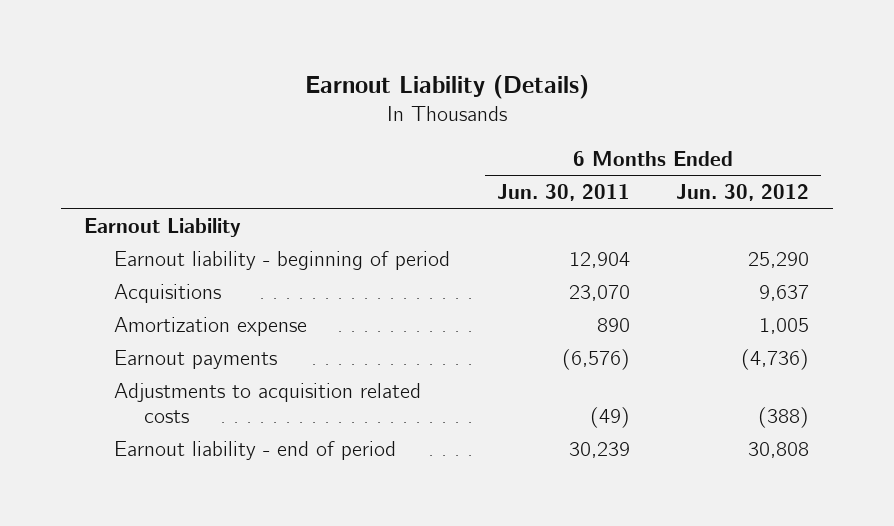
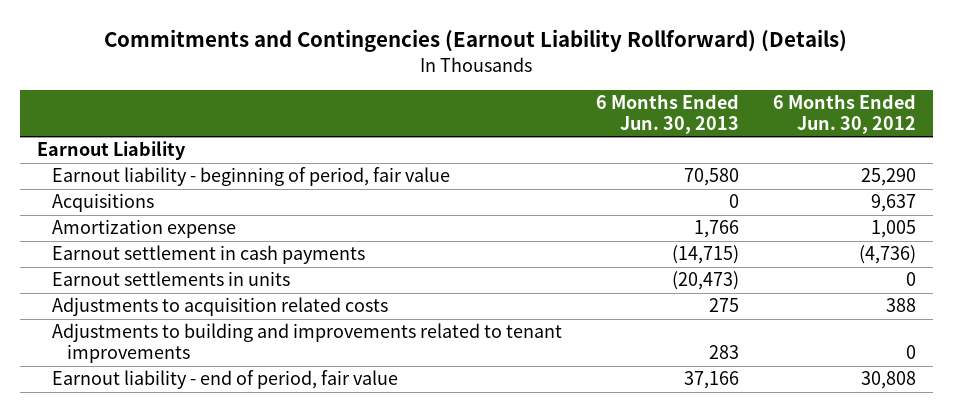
- Earnout Liability (Details)
+ Commitments and Contingencies (Earnout Liability Rollforward) (Details)
- | 6 Months Ended Jun. 30, 2011 | 6 Months Ended Jun. 30, 2012
+ | 6 Months Ended Jun. 30, 2013 | 6 Months Ended Jun. 30, 2012
- Earnout liability - beginning of period | 12,904 | 25,290
+ Earnout liability - beginning of period, fair value | 70,580 | 25,290
- Earnout payments | (6,576) | (4,736)
- Adjustments to acquisition related costs | (49) | (388)
- Earnout liability - end of period | 30,239 | 30,808
+ Earnout settlement in cash payments | (14,715) | (4,736)
+ Earnout settlements in units | (20,473) | 0
+ Adjustments to acquisition related costs | 275 | 388
+ Adjustments to building and improvements related to tenant improvements | 283 | 0
+ Earnout liability - end of period, fair value | 37,166 | 30,808

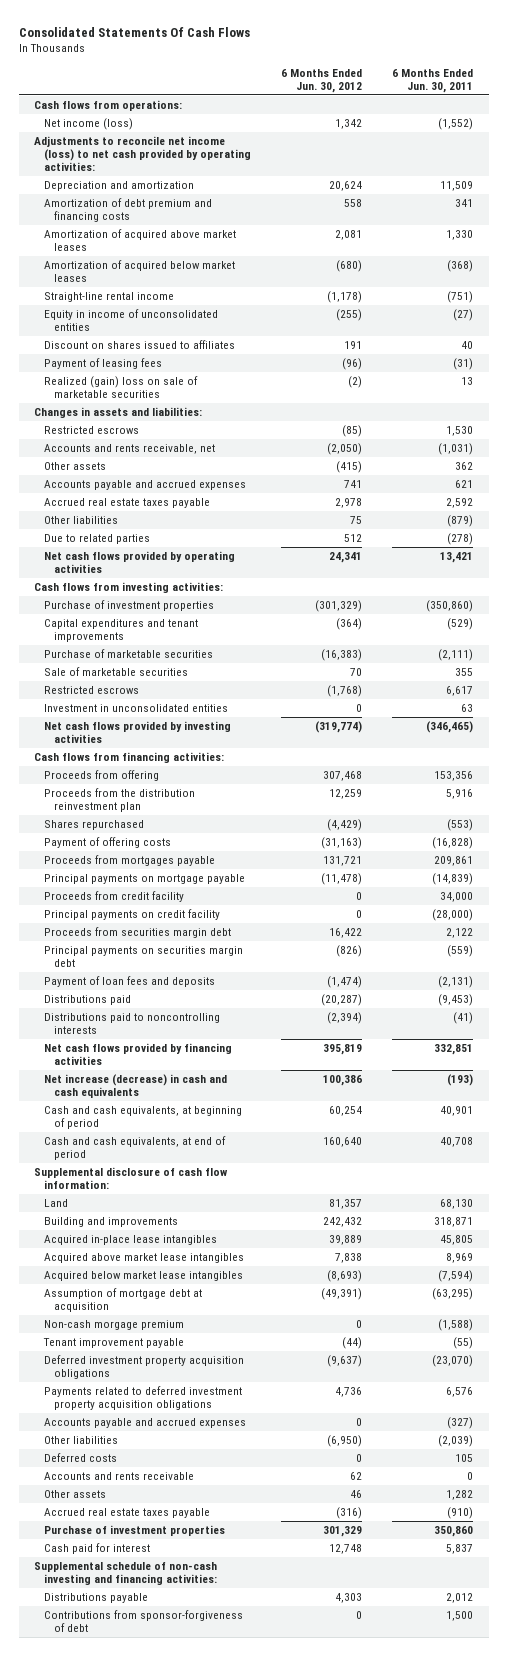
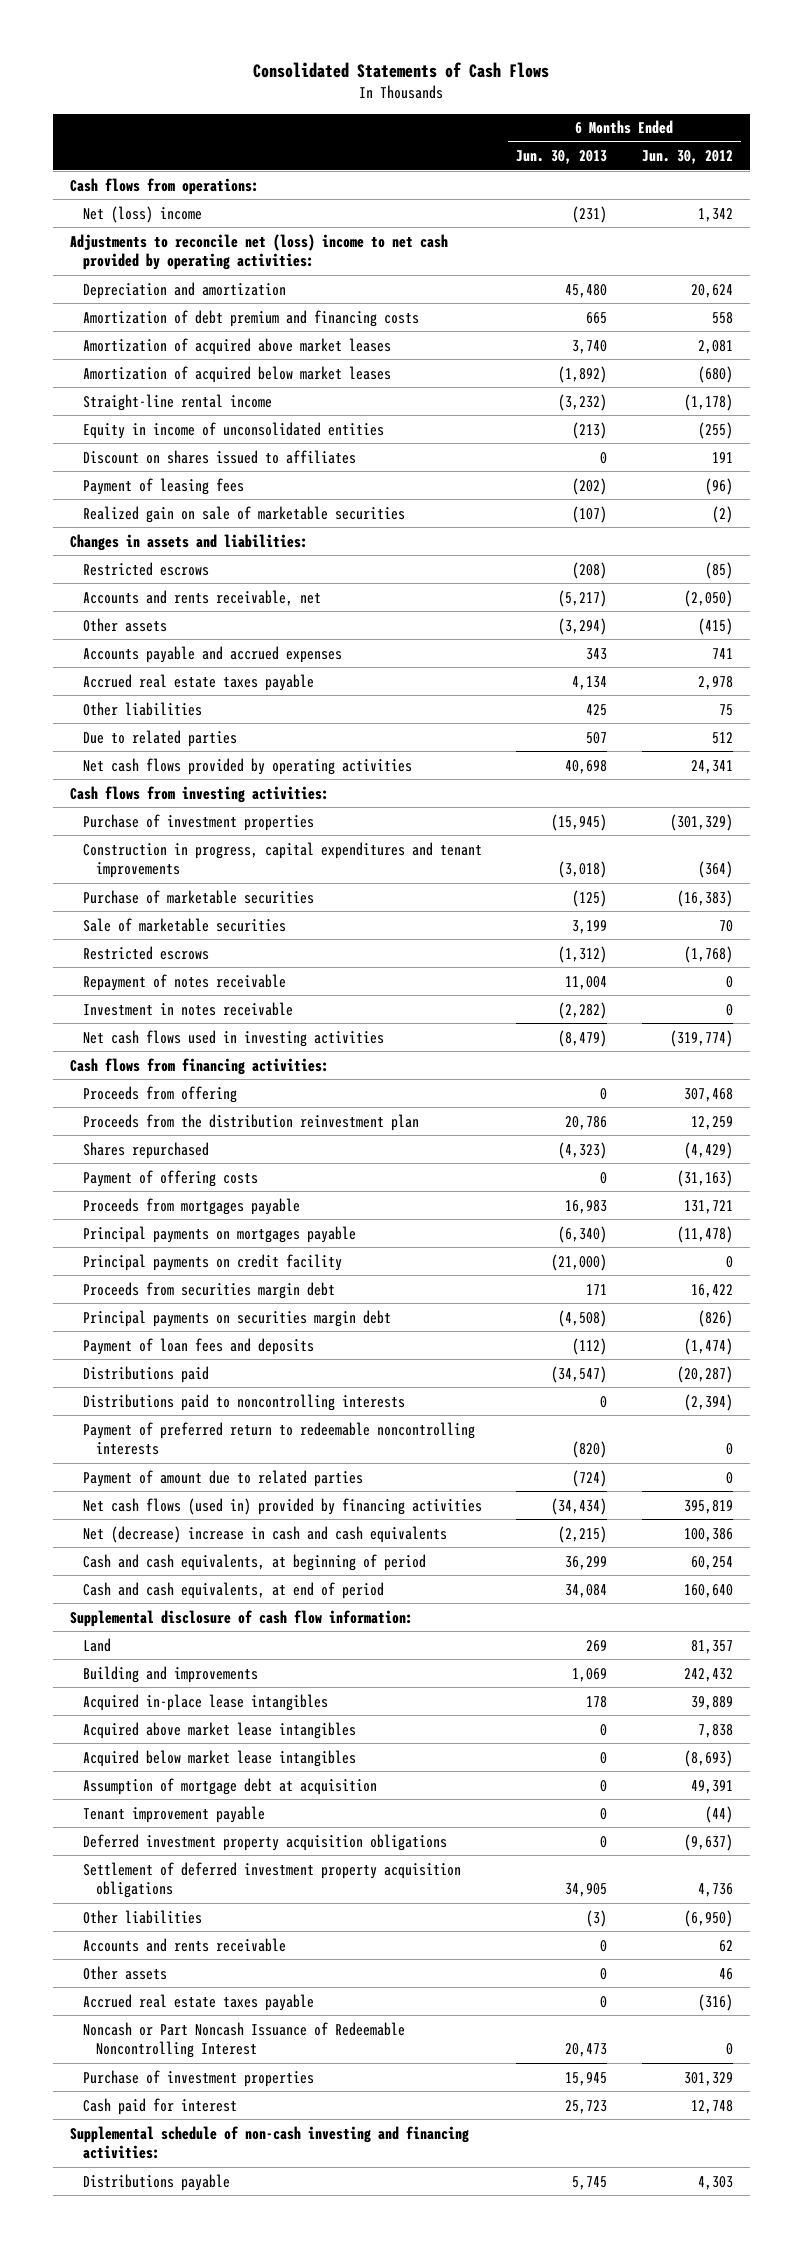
- Consolidated Statements Of Cash Flows
+ Consolidated Statements of Cash Flows
- | 6 Months Ended Jun. 30, 2012 | 6 Months Ended Jun. 30, 2011
+ | 6 Months Ended Jun. 30, 2013 | 6 Months Ended Jun. 30, 2012
- Net income (loss) | 1,342 | (1,552)
- Adjustments to reconcile net income (loss) to net cash provided by operating activities:
+ Net (loss) income | (231) | 1,342
+ Adjustments to reconcile net (loss) income to net cash provided by operating activities:
- Realized (gain) loss on sale of marketable securities | (2) | 13
+ Realized gain on sale of marketable securities | (107) | (2)
- Capital expenditures and tenant improvements | (364) | (529)
+ Construction in progress, capital expenditures and tenant improvements | (3,018) | (364)
- Investment in unconsolidated entities | 0 | 63
- Net cash flows provided by investing activities | (319,774) | (346,465)
+ Repayment of notes receivable | 11,004 | 0
+ Investment in notes receivable | (2,282) | 0
+ Net cash flows used in investing activities | (8,479) | (319,774)
- Principal payments on mortgage payable | (11,478) | (14,839)
- Proceeds from credit facility | 0 | 34,000
+ Principal payments on mortgages payable | (6,340) | (11,478)
- Net cash flows provided by financing activities | 395,819 | 332,851
- Net increase (decrease) in cash and cash equivalents | 100,386 | (193)
+ Payment of preferred return to redeemable noncontrolling interests | (820) | 0
+ Payment of amount due to related parties | (724) | 0
+ Net cash flows (used in) provided by financing activities | (34,434) | 395,819
+ Net (decrease) increase in cash and cash equivalents | (2,215) | 100,386
- Assumption of mortgage debt at acquisition | (49,391) | (63,295)
- Non-cash morgage premium | 0 | (1,588)
+ Assumption of mortgage debt at acquisition | 0 | 49,391
- Payments related to deferred investment property acquisition obligations | 4,736 | 6,576
- Accounts payable and accrued expenses | 0 | (327)
+ Settlement of deferred investment property acquisition obligations | 34,905 | 4,736
- Deferred costs | 0 | 105
+ Noncash or Part Noncash Issuance of Redeemable Noncontrolling Interest | 20,473 | 0
- Contributions from sponsor-forgiveness of debt | 0 | 1,500

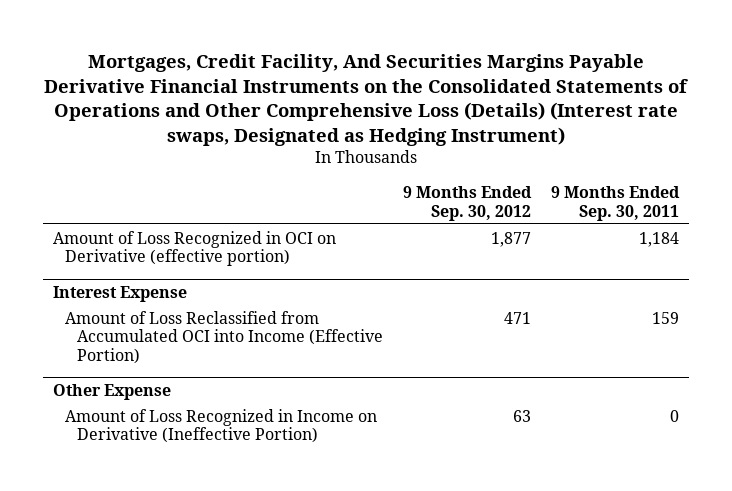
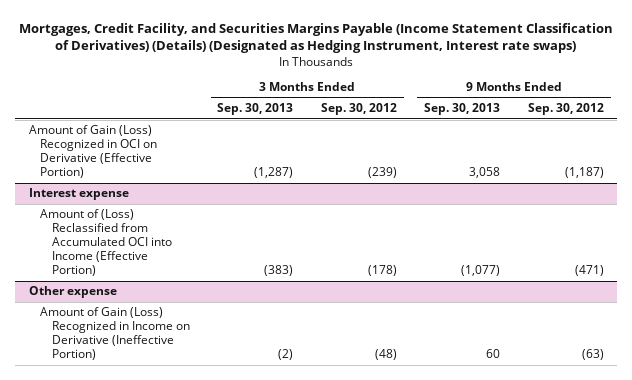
- Mortgages, Credit Facility, And Securities Margins Payable Derivative Financial Instruments on the Consolidated Statements of Operations and Other Comprehensive Loss (Details) (Interest rate swaps, Designated as Hedging Instrument)
+ Mortgages, Credit Facility, and Securities Margins Payable (Income Statement Classification of Derivatives) (Details) (Designated as Hedging Instrument, Interest rate swaps)
- | 9 Months Ended Sep. 30, 2012 | 9 Months Ended Sep. 30, 2011
+ | 3 Months Ended Sep. 30, 2013 | 3 Months Ended Sep. 30, 2012 | 9 Months Ended Sep. 30, 2013 | 9 Months Ended Sep. 30, 2012
- Amount of Loss Recognized in OCI on Derivative (effective portion) | 1,877 | 1,184
- Interest Expense
- Amount of Loss Reclassified from Accumulated OCI into Income (Effective Portion) | 471 | 159
- Other Expense
- Amount of Loss Recognized in Income on Derivative (Ineffective Portion) | 63 | 0
+ Amount of Gain (Loss) Recognized in OCI on Derivative (Effective Portion) | (1,287) | (239) | 3,058 | (1,187)
+ Interest expense
+ Amount of (Loss) Reclassified from Accumulated OCI into Income (Effective Portion) | (383) | (178) | (1,077) | (471)
+ Other expense
+ Amount of Gain (Loss) Recognized in Income on Derivative (Ineffective Portion) | (2) | (48) | 60 | (63)

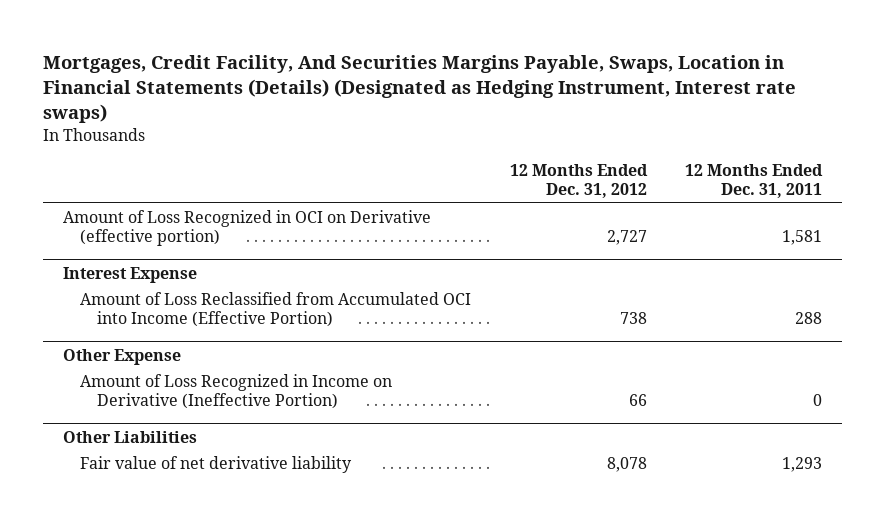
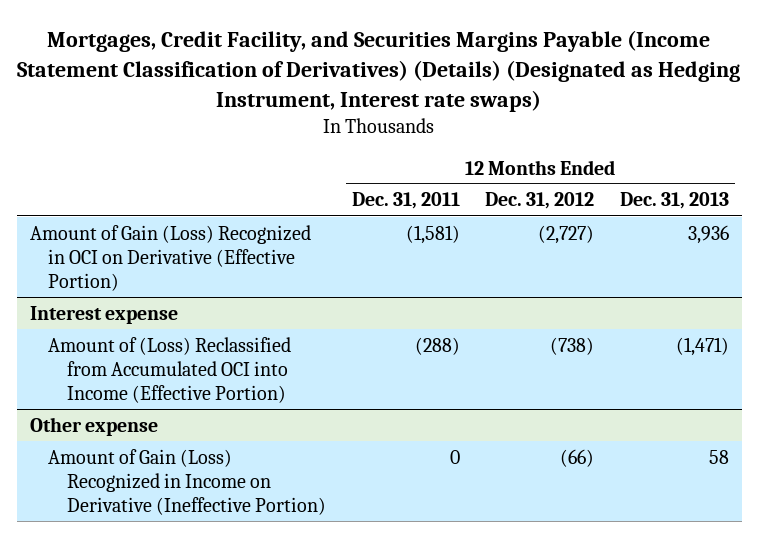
- Mortgages, Credit Facility, And Securities Margins Payable, Swaps, Location in Financial Statements (Details) (Designated as Hedging Instrument, Interest rate swaps)
+ Mortgages, Credit Facility, and Securities Margins Payable (Income Statement Classification of Derivatives) (Details) (Designated as Hedging Instrument, Interest rate swaps)
- | 12 Months Ended Dec. 31, 2012 | 12 Months Ended Dec. 31, 2011
+ | 12 Months Ended Dec. 31, 2011 | 12 Months Ended Dec. 31, 2012 | 12 Months Ended Dec. 31, 2013
- Amount of Loss Recognized in OCI on Derivative (effective portion) | 2,727 | 1,581
- Interest Expense
- Amount of Loss Reclassified from Accumulated OCI into Income (Effective Portion) | 738 | 288
- Other Expense
- Amount of Loss Recognized in Income on Derivative (Ineffective Portion) | 66 | 0
- Other Liabilities
- Fair value of net derivative liability | 8,078 | 1,293
+ Amount of Gain (Loss) Recognized in OCI on Derivative (Effective Portion) | (1,581) | (2,727) | 3,936
+ Interest expense
+ Amount of (Loss) Reclassified from Accumulated OCI into Income (Effective Portion) | (288) | (738) | (1,471)
+ Other expense
+ Amount of Gain (Loss) Recognized in Income on Derivative (Ineffective Portion) | 0 | (66) | 58

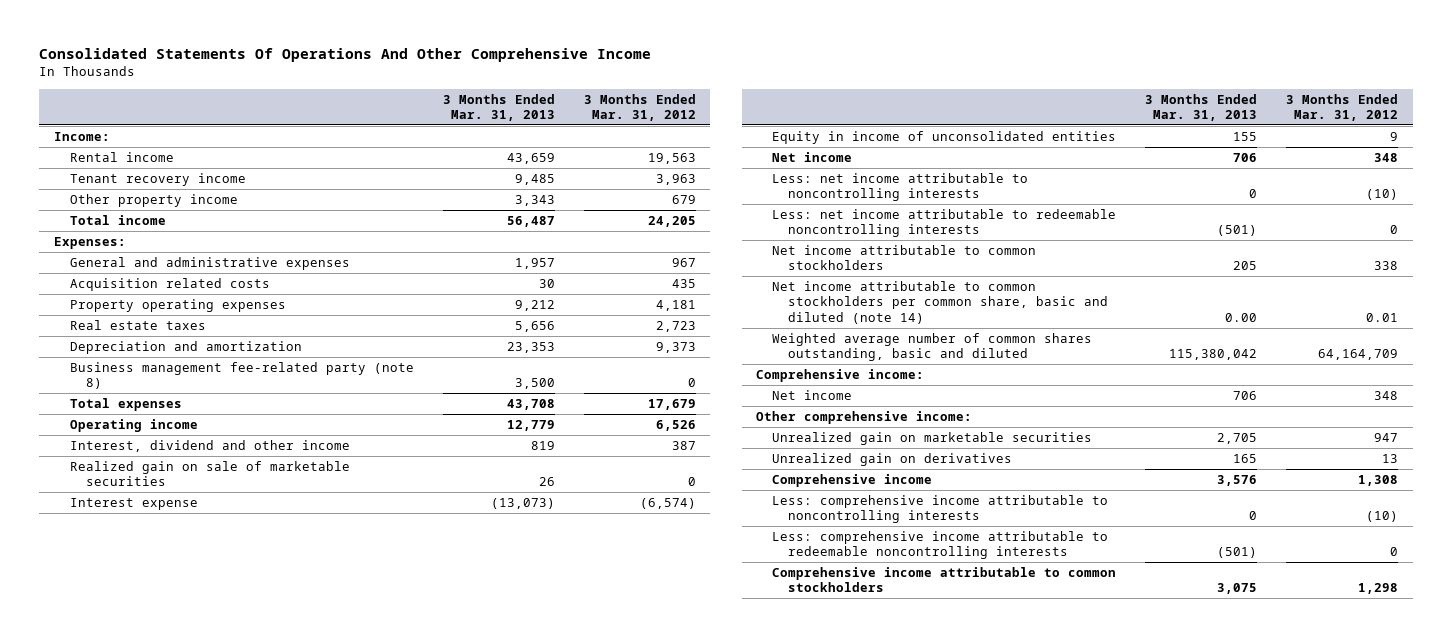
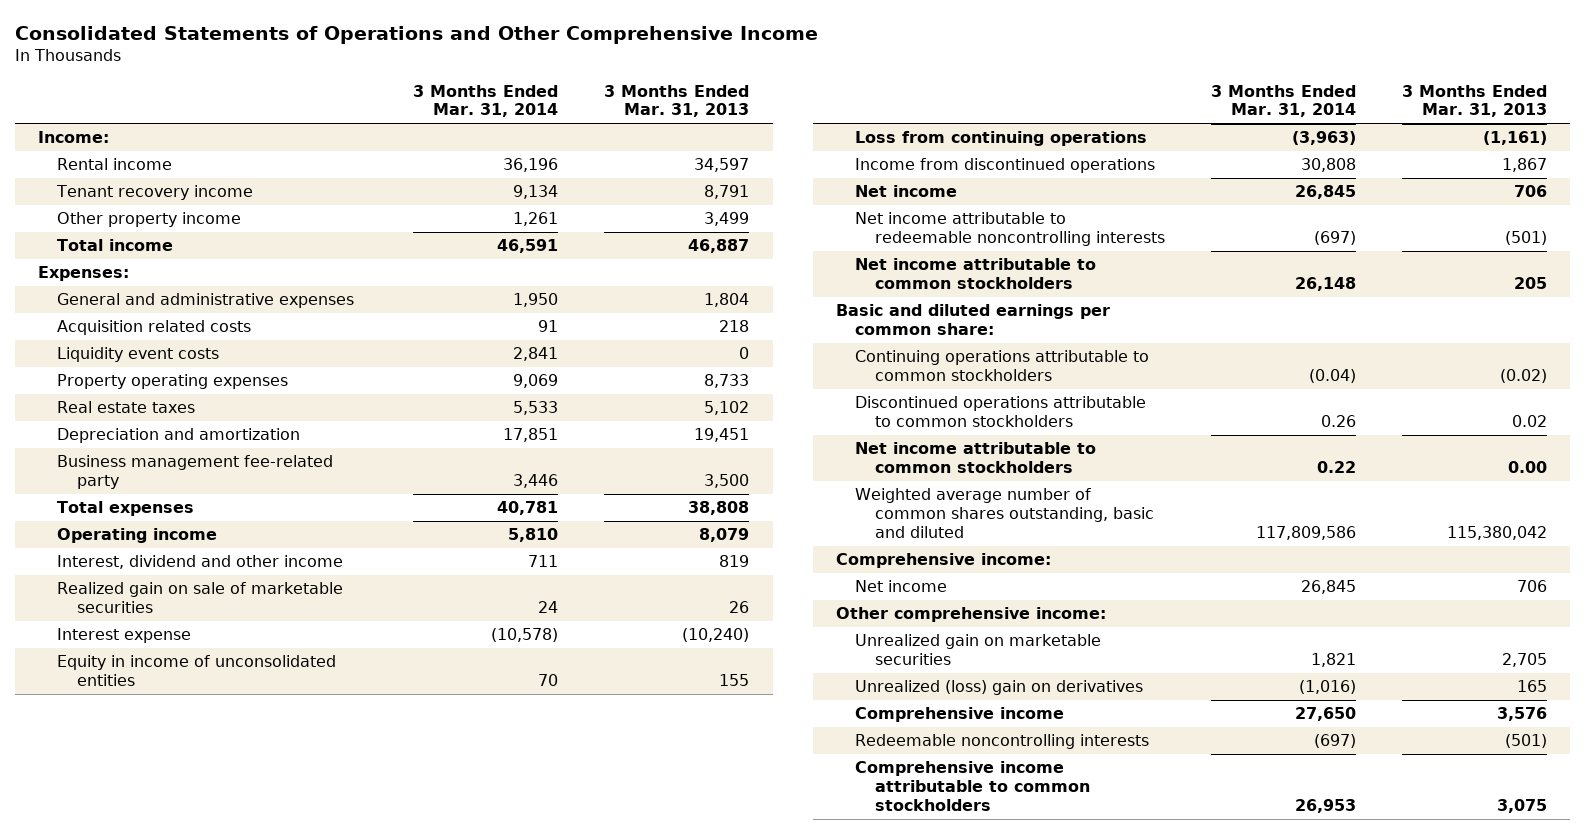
- Consolidated Statements Of Operations And Other Comprehensive Income
+ Consolidated Statements of Operations and Other Comprehensive Income
- | 3 Months Ended Mar. 31, 2013 | 3 Months Ended Mar. 31, 2012
+ | 3 Months Ended Mar. 31, 2014 | 3 Months Ended Mar. 31, 2013
- Rental income | 43,659 | 19,563
- Tenant recovery income | 9,485 | 3,963
- Other property income | 3,343 | 679
- Total income | 56,487 | 24,205
+ Rental income | 36,196 | 34,597
+ Tenant recovery income | 9,134 | 8,791
+ Other property income | 1,261 | 3,499
+ Total income | 46,591 | 46,887
- General and administrative expenses | 1,957 | 967
- Acquisition related costs | 30 | 435
- Property operating expenses | 9,212 | 4,181
- Real estate taxes | 5,656 | 2,723
- Depreciation and amortization | 23,353 | 9,373
- Business management fee-related party (note 8) | 3,500 | 0
- Total expenses | 43,708 | 17,679
- Operating income | 12,779 | 6,526
+ General and administrative expenses | 1,950 | 1,804
+ Acquisition related costs | 91 | 218
+ Liquidity event costs | 2,841 | 0
+ Property operating expenses | 9,069 | 8,733
+ Real estate taxes | 5,533 | 5,102
+ Depreciation and amortization | 17,851 | 19,451
+ Business management fee-related party | 3,446 | 3,500
+ Total expenses | 40,781 | 38,808
+ Operating income | 5,810 | 8,079
- Interest expense | (13,073) | (6,574)
+ Interest expense | (10,578) | (10,240)
+ Loss from continuing operations | (3,963) | (1,161)
+ Income from discontinued operations | 30,808 | 1,867
- Less: net income attributable to noncontrolling interests | 0 | (10)
- Less: net income attributable to redeemable noncontrolling interests | (501) | 0
+ Net income attributable to redeemable noncontrolling interests | (697) | (501)
- Net income attributable to common stockholders per common share, basic and diluted (note 14) | 0.00 | 0.01
+ Basic and diluted earnings per common share:
+ Continuing operations attributable to common stockholders | (0.04) | (0.02)
+ Discontinued operations attributable to common stockholders | 0.26 | 0.02
+ Net income attributable to common stockholders | 0.22 | 0.00
- Unrealized gain on derivatives | 165 | 13
+ Unrealized (loss) gain on derivatives | (1,016) | 165
- Less: comprehensive income attributable to noncontrolling interests | 0 | (10)
- Less: comprehensive income attributable to redeemable noncontrolling interests | (501) | 0
+ Redeemable noncontrolling interests | (697) | (501)

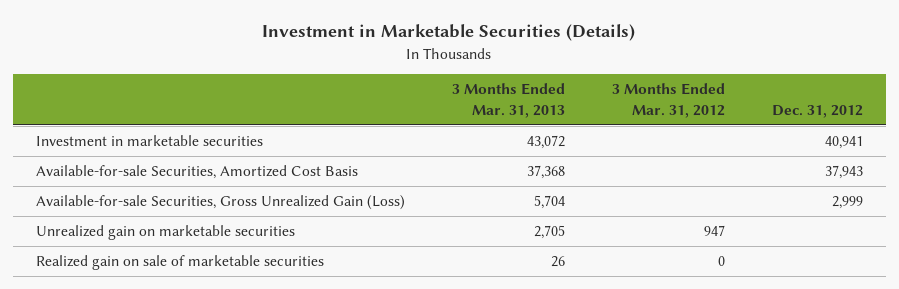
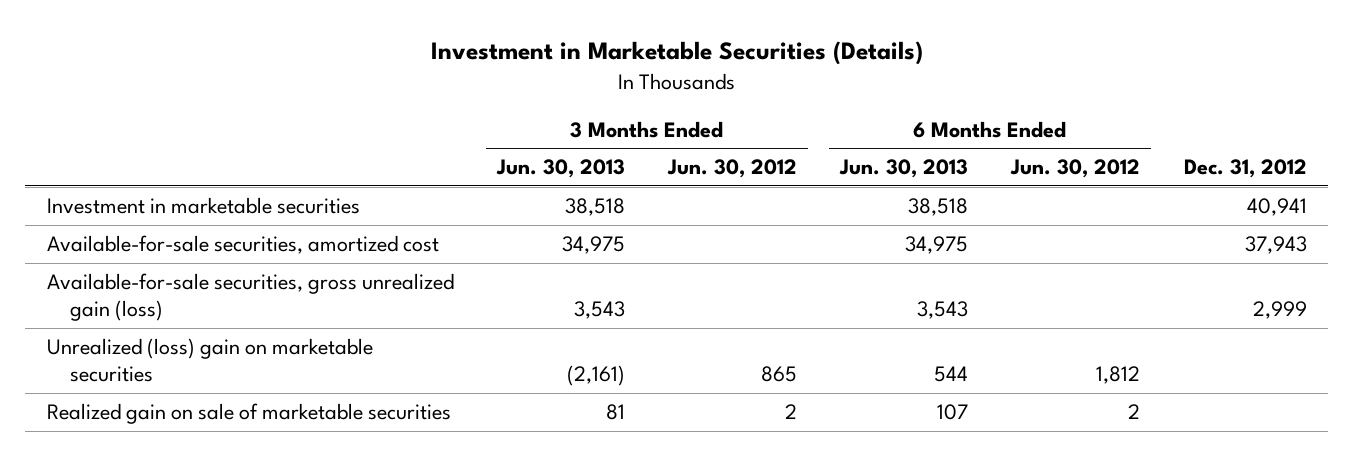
- | 3 Months Ended Mar. 31, 2013 | 3 Months Ended Mar. 31, 2012 | Dec. 31, 2012
+ | 3 Months Ended Jun. 30, 2013 | 3 Months Ended Jun. 30, 2012 | 6 Months Ended Jun. 30, 2013 | 6 Months Ended Jun. 30, 2012 | Dec. 31, 2012
- Available-for-sale Securities, Amortized Cost Basis | 37,368 | | 37,943
- Available-for-sale Securities, Gross Unrealized Gain (Loss) | 5,704 | | 2,999
- Unrealized gain on marketable securities | 2,705 | 947 |
+ Available-for-sale securities, amortized cost | 34,975 | | 34,975 | | 37,943
+ Available-for-sale securities, gross unrealized gain (loss) | 3,543 | | 3,543 | | 2,999
+ Unrealized (loss) gain on marketable securities | (2,161) | 865 | 544 | 1,812 |

